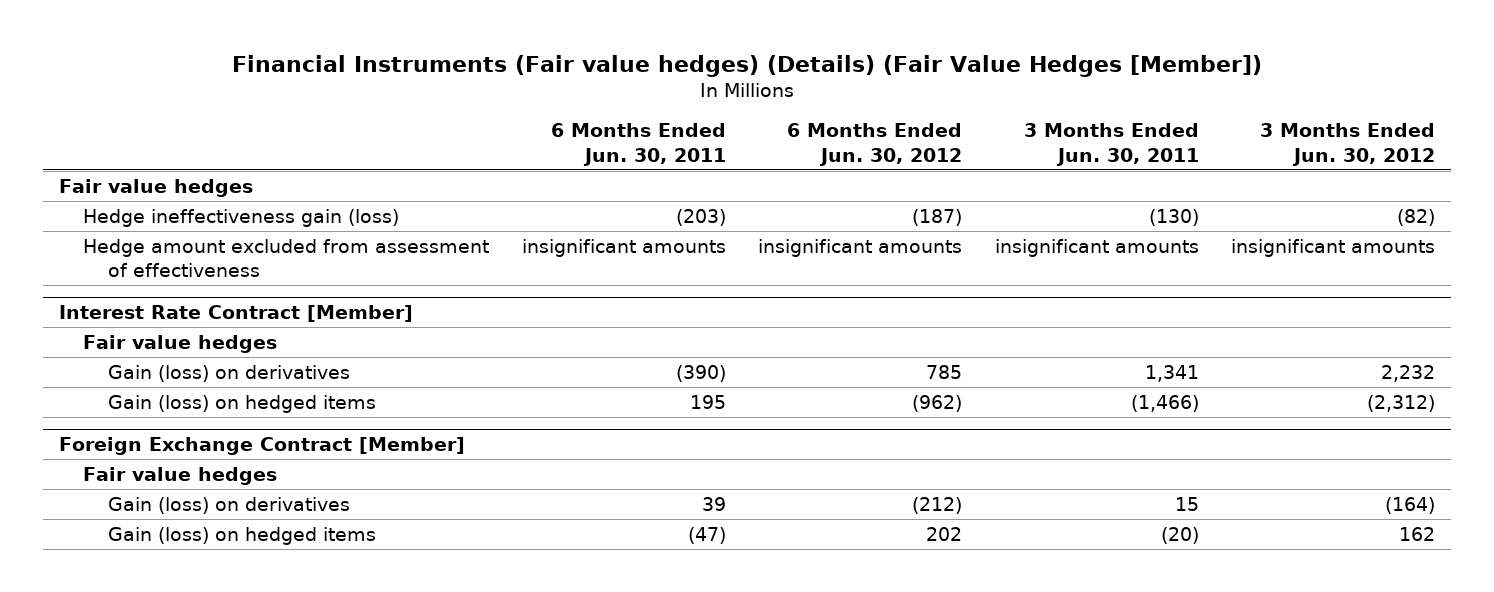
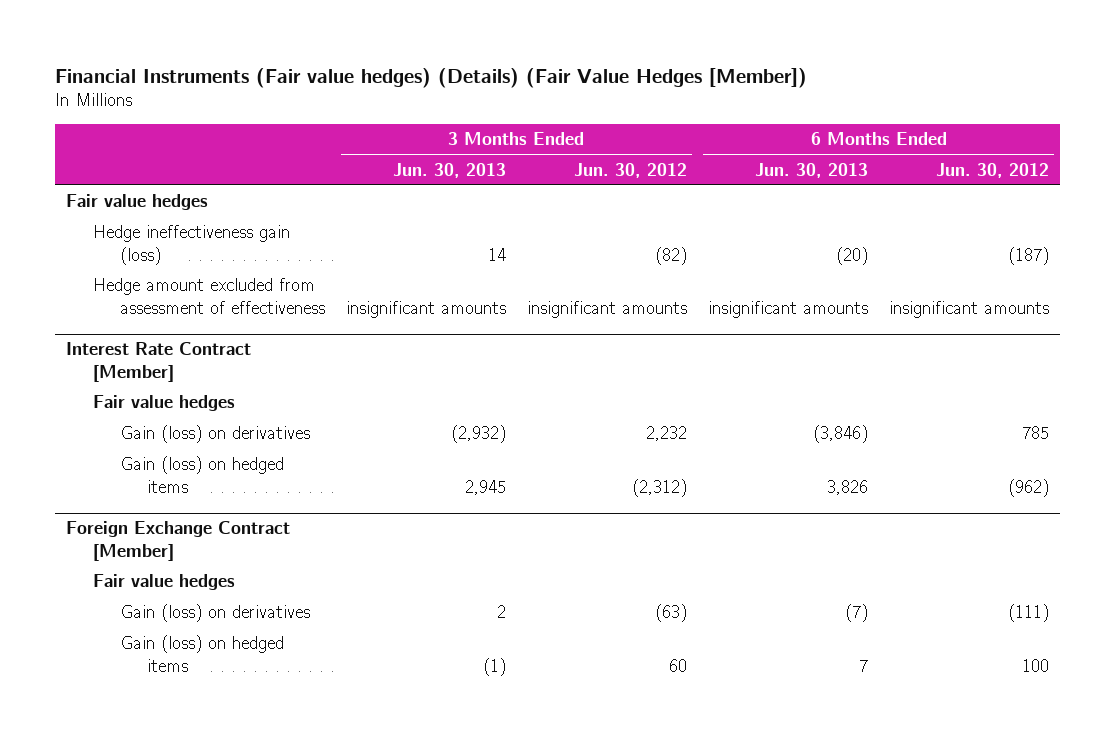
- | 6 Months Ended Jun. 30, 2011 | 6 Months Ended Jun. 30, 2012 | 3 Months Ended Jun. 30, 2011 | 3 Months Ended Jun. 30, 2012
+ | 3 Months Ended Jun. 30, 2013 | 3 Months Ended Jun. 30, 2012 | 6 Months Ended Jun. 30, 2013 | 6 Months Ended Jun. 30, 2012
@ Foreign Exchange Contract [Member]
- Gain (loss) on derivatives | 39 | (212) | 15 | (164)
- Gain (loss) on hedged items | (47) | 202 | (20) | 162
+ Gain (loss) on derivatives | 2 | (63) | (7) | (111)
+ Gain (loss) on hedged items | (1) | 60 | 7 | 100

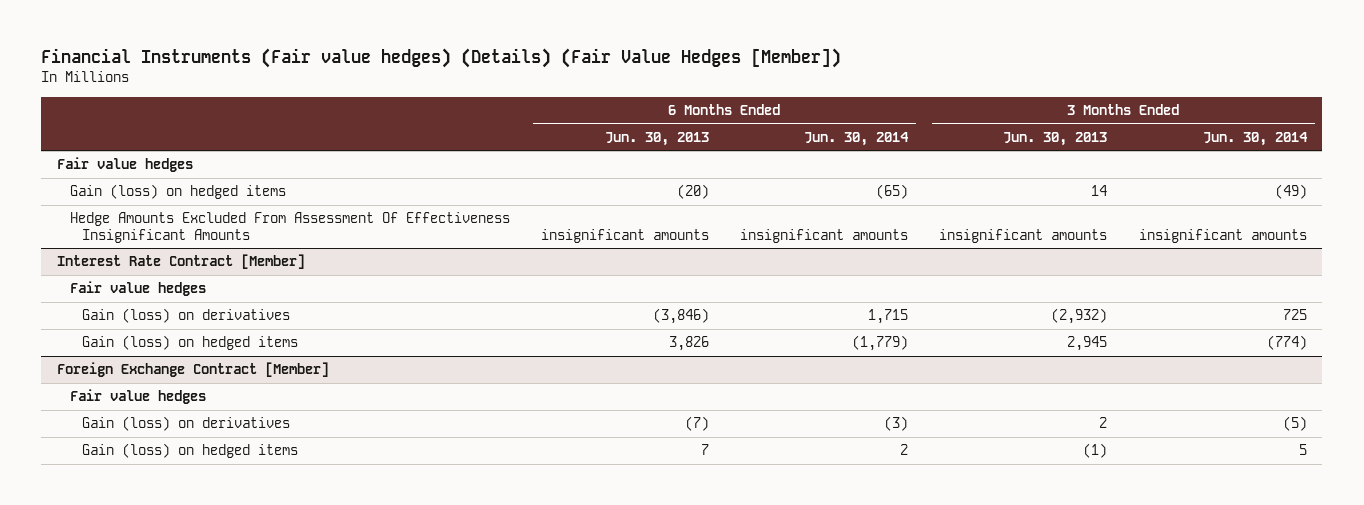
- | 3 Months Ended Jun. 30, 2013 | 3 Months Ended Jun. 30, 2012 | 6 Months Ended Jun. 30, 2013 | 6 Months Ended Jun. 30, 2012
+ | 6 Months Ended Jun. 30, 2013 | 6 Months Ended Jun. 30, 2014 | 3 Months Ended Jun. 30, 2013 | 3 Months Ended Jun. 30, 2014
- Hedge ineffectiveness gain (loss) | 14 | (82) | (20) | (187)
- Hedge amount excluded from assessment of effectiveness | insignificant amounts | insignificant amounts | insignificant amounts | insignificant amounts
+ Gain (loss) on hedged items | (20) | (65) | 14 | (49)
+ Hedge Amounts Excluded From Assessment Of Effectiveness Insignificant Amounts | insignificant amounts | insignificant amounts | insignificant amounts | insignificant amounts

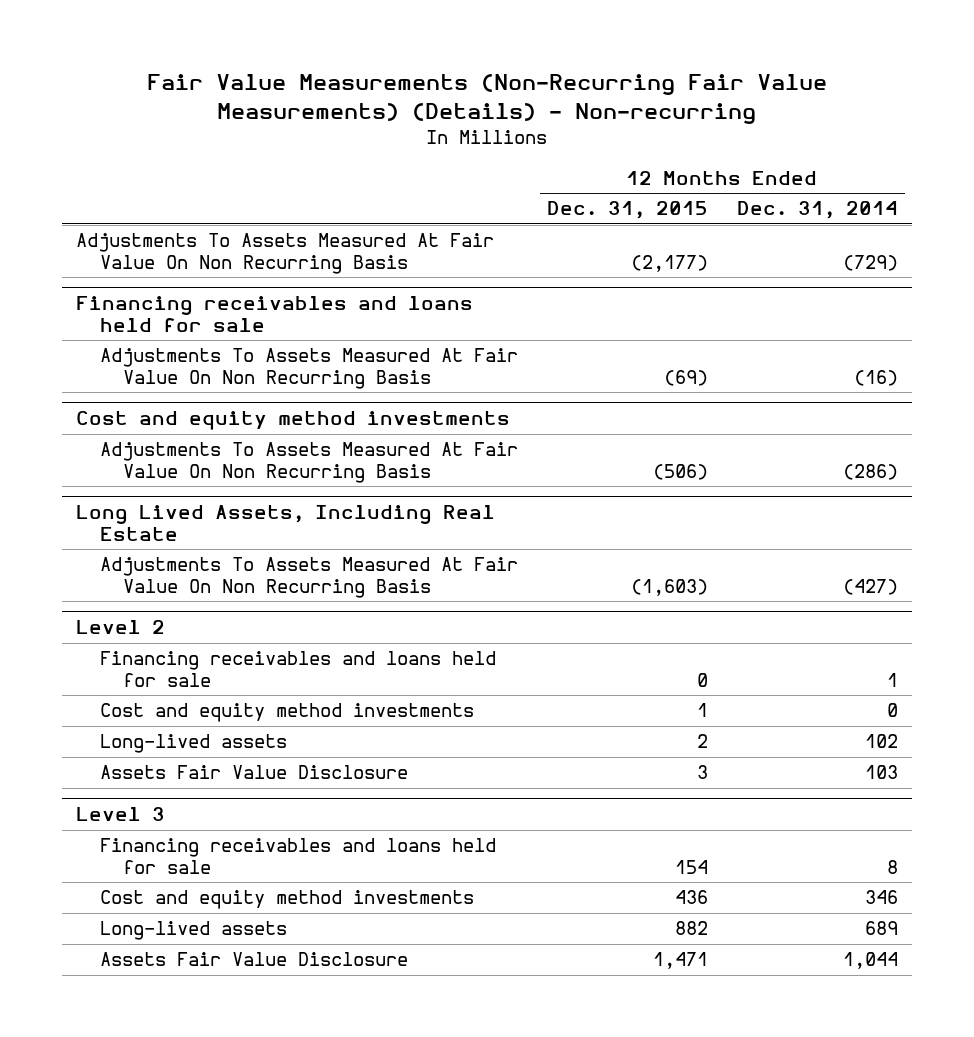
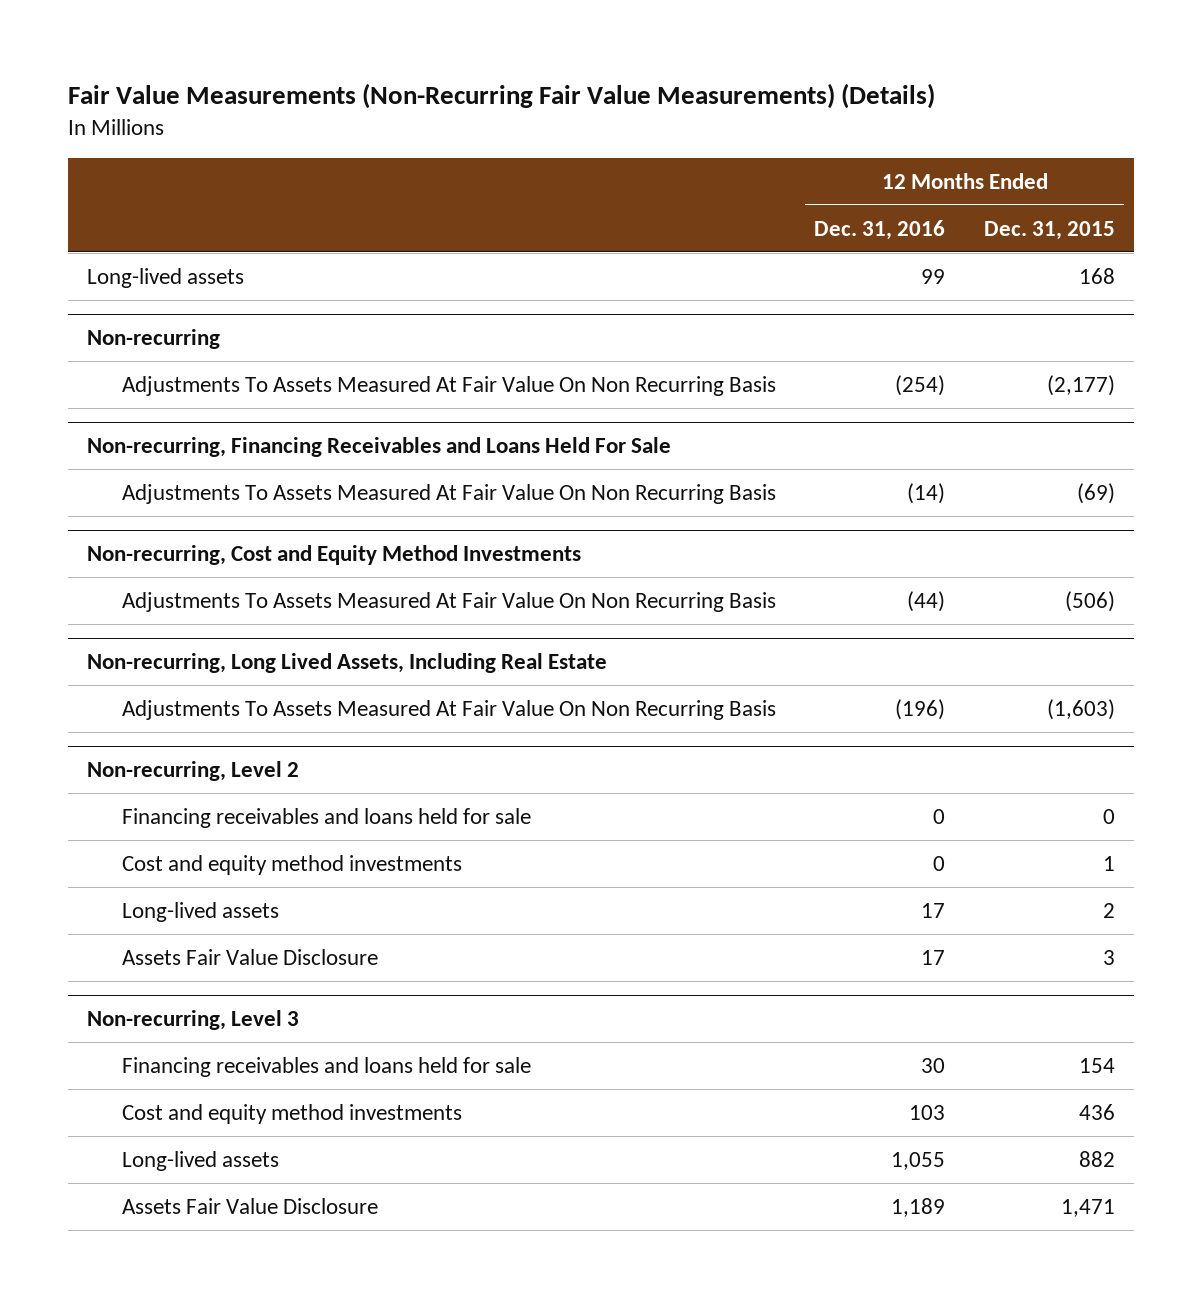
- Fair Value Measurements (Non-Recurring Fair Value Measurements) (Details) - Non-recurring
+ Fair Value Measurements (Non-Recurring Fair Value Measurements) (Details)
- | 12 Months Ended Dec. 31, 2015 | 12 Months Ended Dec. 31, 2014
+ | 12 Months Ended Dec. 31, 2016 | 12 Months Ended Dec. 31, 2015
+ Long-lived assets | 99 | 168
+ Non-recurring
- Financing receivables and loans held for sale
+ Non-recurring, Financing Receivables and Loans Held For Sale
- Cost and equity method investments
+ Non-recurring, Cost and Equity Method Investments
- Long Lived Assets, Including Real Estate
+ Non-recurring, Long Lived Assets, Including Real Estate
- Level 2
+ Non-recurring, Level 2
- Level 3
+ Non-recurring, Level 3

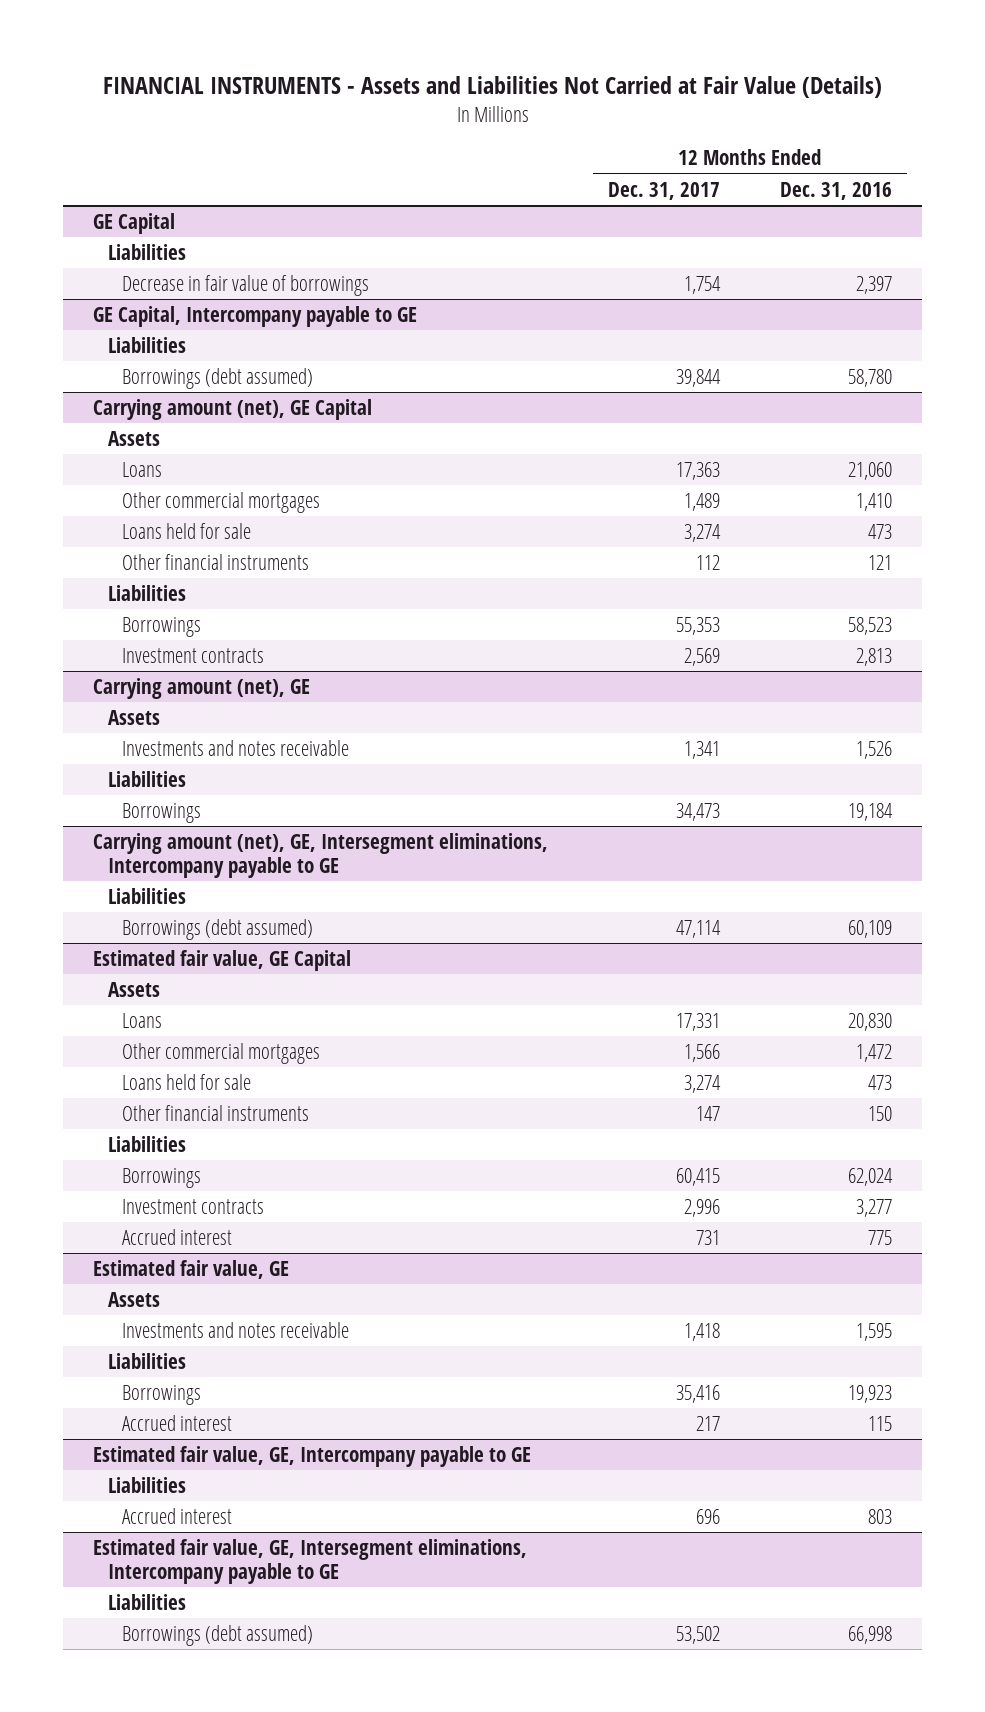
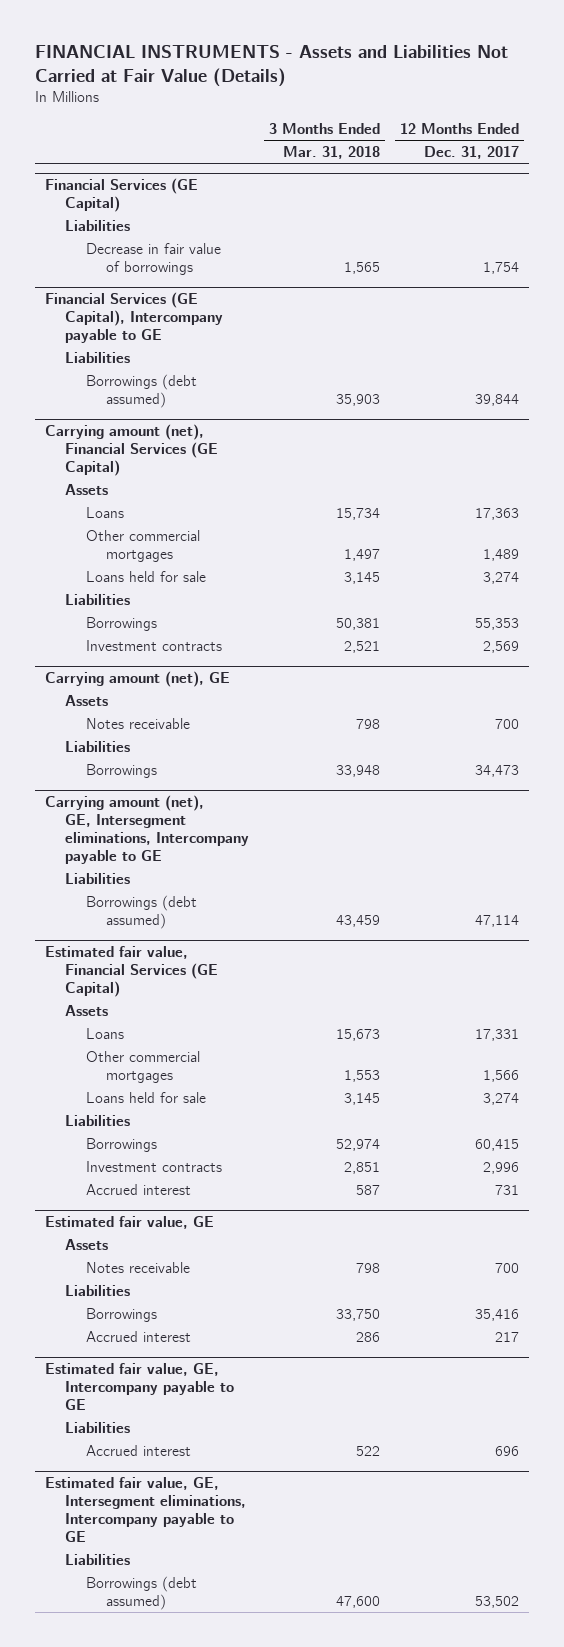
- | 12 Months Ended Dec. 31, 2017 | 12 Months Ended Dec. 31, 2016
+ | 3 Months Ended Mar. 31, 2018 | 12 Months Ended Dec. 31, 2017
- GE Capital
+ Financial Services (GE Capital)
- GE Capital, Intercompany payable to GE
+ Financial Services (GE Capital), Intercompany payable to GE
- Carrying amount (net), GE Capital
+ Carrying amount (net), Financial Services (GE Capital)
- Other financial instruments | 112 | 121
@ Carrying amount (net), GE
- Investments and notes receivable | 1,341 | 1,526
+ Notes receivable | 798 | 700
- Estimated fair value, GE Capital
+ Estimated fair value, Financial Services (GE Capital)
- Other financial instruments | 147 | 150
@ Estimated fair value, GE
- Investments and notes receivable | 1,418 | 1,595
+ Notes receivable | 798 | 700

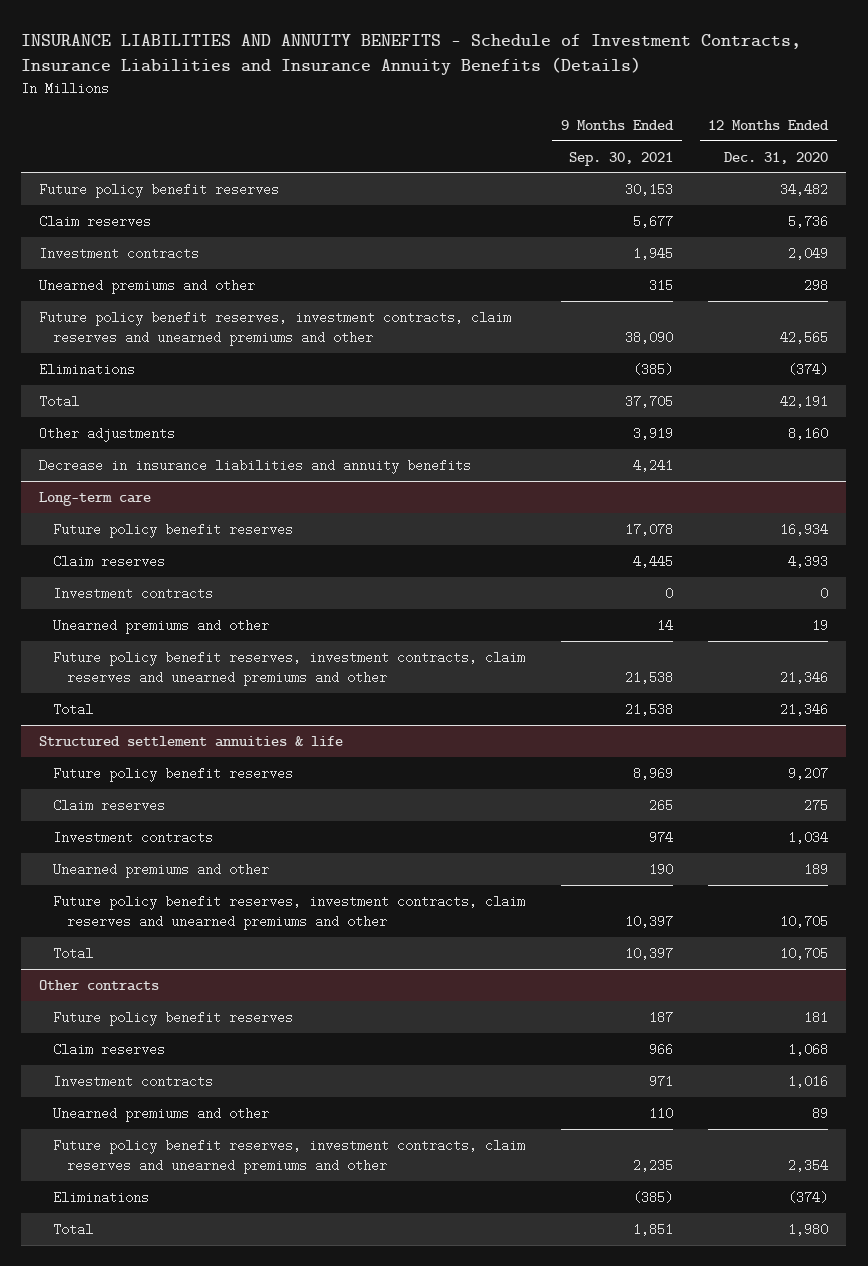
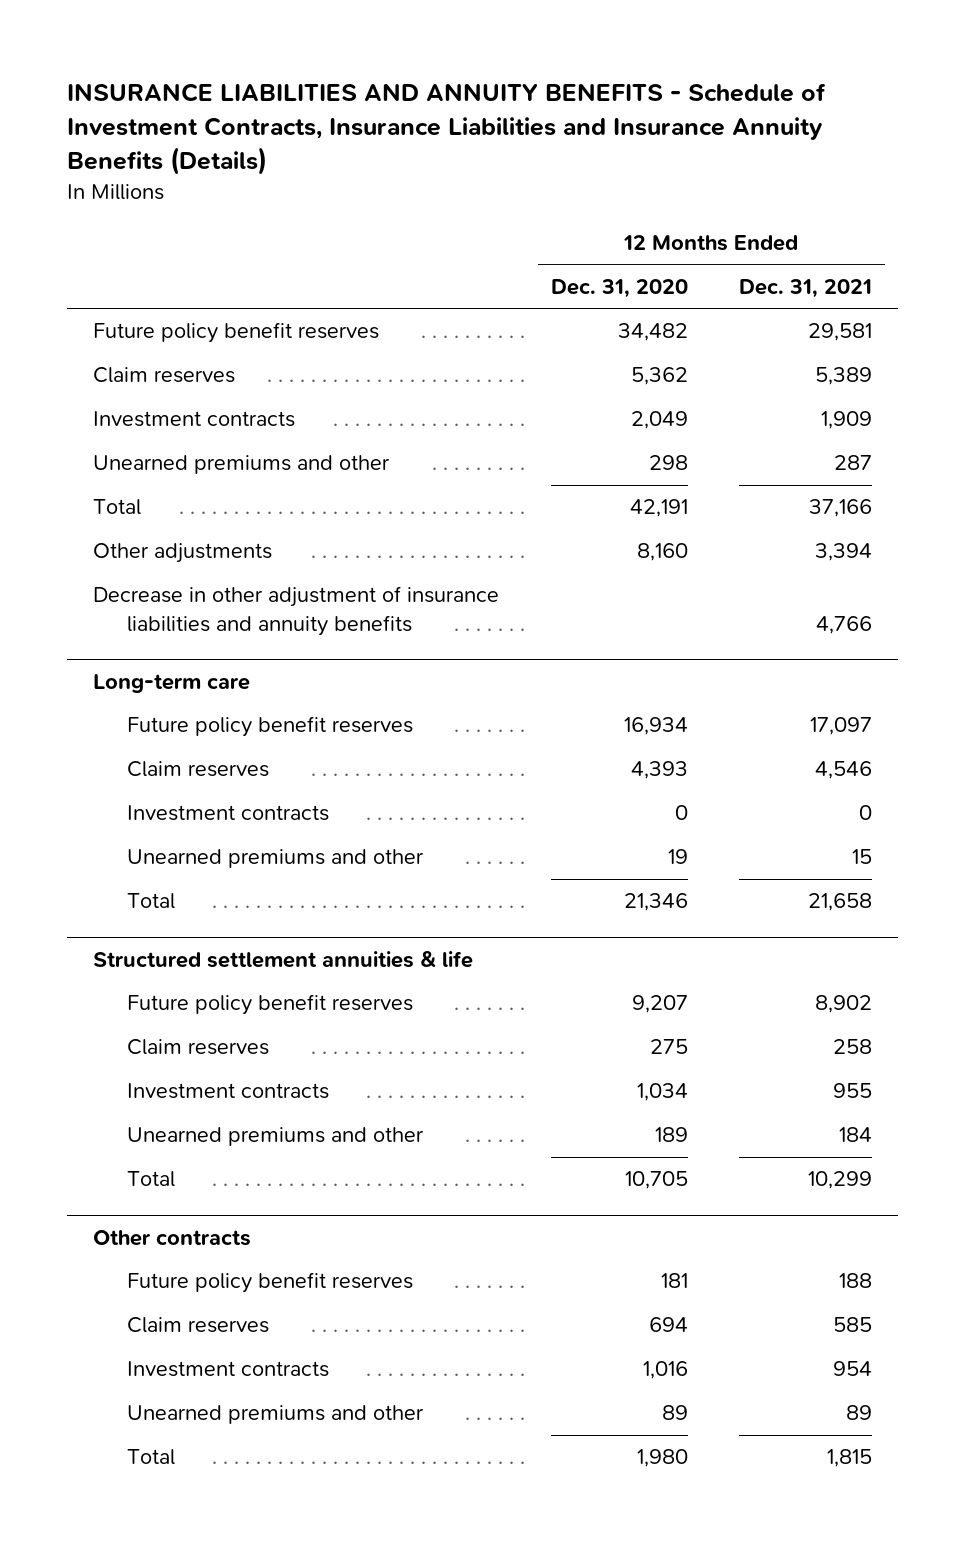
- | 9 Months Ended Sep. 30, 2021 | 12 Months Ended Dec. 31, 2020
+ | 12 Months Ended Dec. 31, 2020 | 12 Months Ended Dec. 31, 2021
- Claim reserves | 5,677 | 5,736
+ Claim reserves | 5,362 | 5,389
- Future policy benefit reserves, investment contracts, claim reserves and unearned premiums and other | 38,090 | 42,565
- Eliminations | (385) | (374)
- Decrease in insurance liabilities and annuity benefits | 4,241 |
+ Decrease in other adjustment of insurance liabilities and annuity benefits | | 4,766
@ Long-term care
- Future policy benefit reserves, investment contracts, claim reserves and unearned premiums and other | 21,538 | 21,346
@ Structured settlement annuities & life
- Future policy benefit reserves, investment contracts, claim reserves and unearned premiums and other | 10,397 | 10,705
@ Other contracts
- Claim reserves | 966 | 1,068
+ Claim reserves | 694 | 585
- Future policy benefit reserves, investment contracts, claim reserves and unearned premiums and other | 2,235 | 2,354
- Eliminations | (385) | (374)

